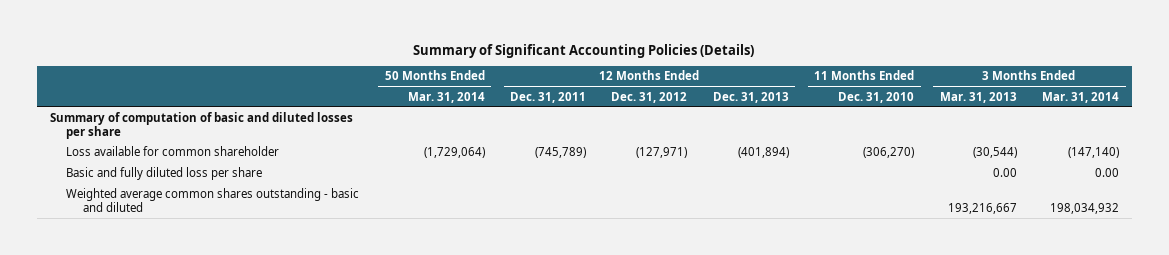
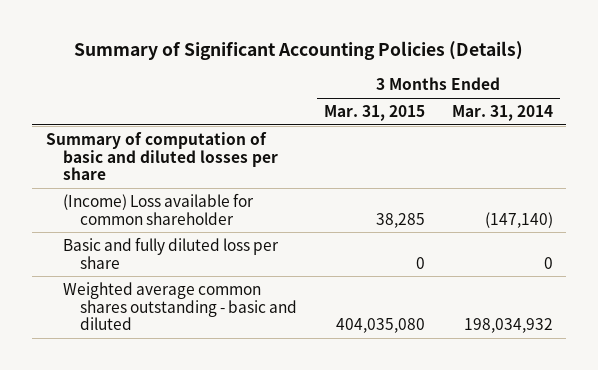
- | 50 Months Ended Mar. 31, 2014 | 12 Months Ended Dec. 31, 2011 | 12 Months Ended Dec. 31, 2012 | 12 Months Ended Dec. 31, 2013 | 11 Months Ended Dec. 31, 2010 | 3 Months Ended Mar. 31, 2013 | 3 Months Ended Mar. 31, 2014
+ | 3 Months Ended Mar. 31, 2015 | 3 Months Ended Mar. 31, 2014
- Loss available for common shareholder | (1,729,064) | (745,789) | (127,971) | (401,894) | (306,270) | (30,544) | (147,140)
- Basic and fully diluted loss per share | | | | | | 0.00 | 0.00
+ (Income) Loss available for common shareholder | 38,285 | (147,140)
+ Basic and fully diluted loss per share | 0 | 0

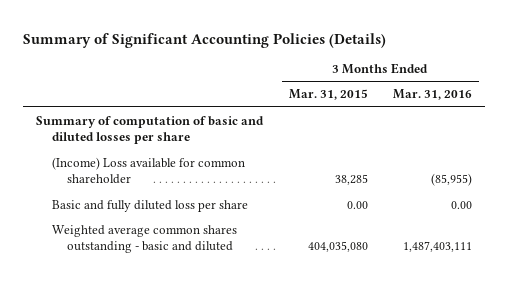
- | 3 Months Ended Mar. 31, 2015 | 3 Months Ended Mar. 31, 2014
+ | 3 Months Ended Mar. 31, 2015 | 3 Months Ended Mar. 31, 2016
- Basic and fully diluted loss per share | 0 | 0
+ Basic and fully diluted loss per share | 0.00 | 0.00

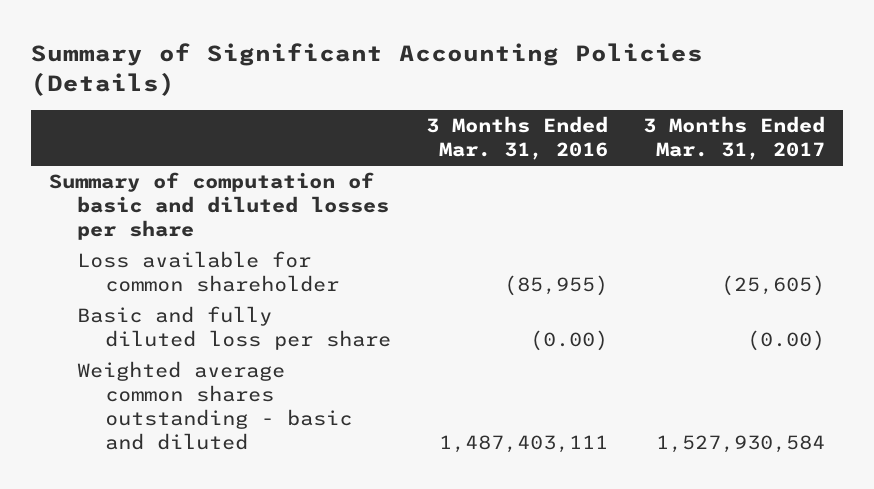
- | 3 Months Ended Mar. 31, 2015 | 3 Months Ended Mar. 31, 2016
+ | 3 Months Ended Mar. 31, 2016 | 3 Months Ended Mar. 31, 2017
- (Income) Loss available for common shareholder | 38,285 | (85,955)
- Basic and fully diluted loss per share | 0.00 | 0.00
+ Loss available for common shareholder | (85,955) | (25,605)
+ Basic and fully diluted loss per share | (0.00) | (0.00)

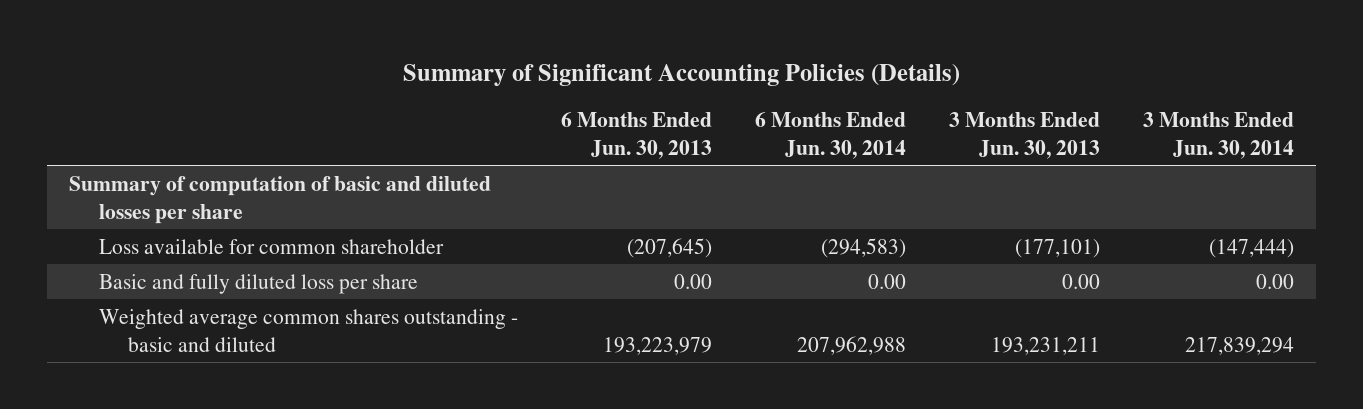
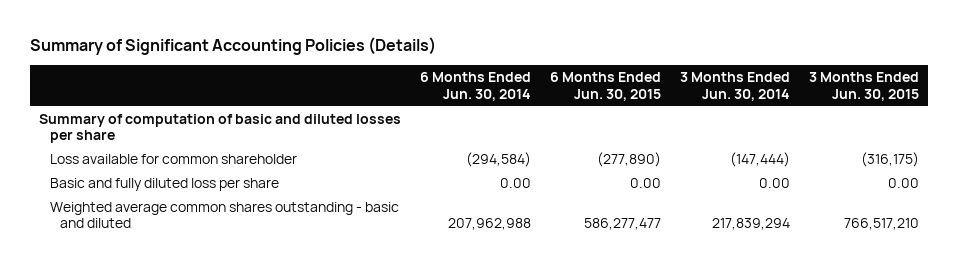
- | 6 Months Ended Jun. 30, 2013 | 6 Months Ended Jun. 30, 2014 | 3 Months Ended Jun. 30, 2013 | 3 Months Ended Jun. 30, 2014
+ | 6 Months Ended Jun. 30, 2014 | 6 Months Ended Jun. 30, 2015 | 3 Months Ended Jun. 30, 2014 | 3 Months Ended Jun. 30, 2015
- Loss available for common shareholder | (207,645) | (294,583) | (177,101) | (147,444)
+ Loss available for common shareholder | (294,584) | (277,890) | (147,444) | (316,175)

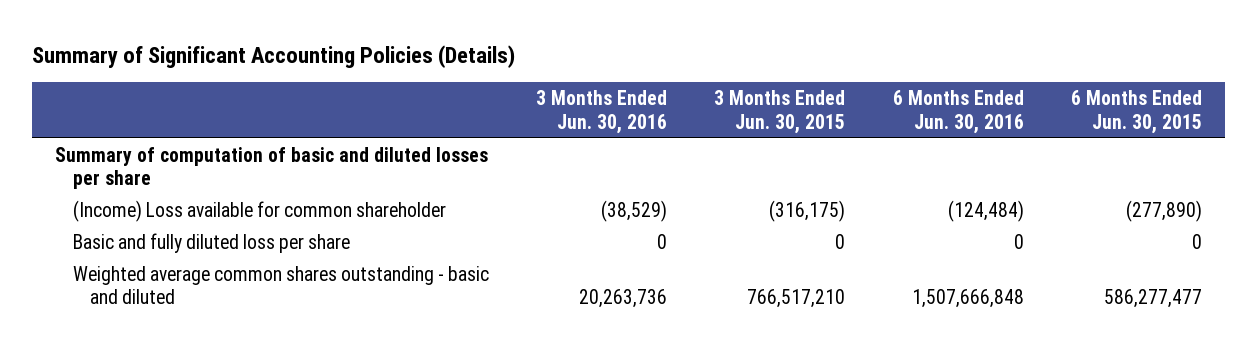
- | 6 Months Ended Jun. 30, 2014 | 6 Months Ended Jun. 30, 2015 | 3 Months Ended Jun. 30, 2014 | 3 Months Ended Jun. 30, 2015
+ | 3 Months Ended Jun. 30, 2016 | 3 Months Ended Jun. 30, 2015 | 6 Months Ended Jun. 30, 2016 | 6 Months Ended Jun. 30, 2015
- Loss available for common shareholder | (294,584) | (277,890) | (147,444) | (316,175)
- Basic and fully diluted loss per share | 0.00 | 0.00 | 0.00 | 0.00
+ (Income) Loss available for common shareholder | (38,529) | (316,175) | (124,484) | (277,890)
+ Basic and fully diluted loss per share | 0 | 0 | 0 | 0

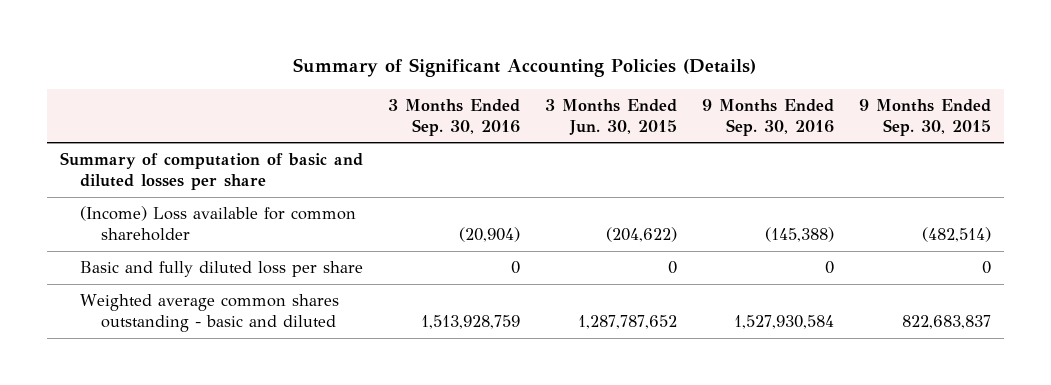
- | 3 Months Ended Jun. 30, 2016 | 3 Months Ended Jun. 30, 2015 | 6 Months Ended Jun. 30, 2016 | 6 Months Ended Jun. 30, 2015
+ | 3 Months Ended Sep. 30, 2016 | 3 Months Ended Jun. 30, 2015 | 9 Months Ended Sep. 30, 2016 | 9 Months Ended Sep. 30, 2015
- (Income) Loss available for common shareholder | (38,529) | (316,175) | (124,484) | (277,890)
+ (Income) Loss available for common shareholder | (20,904) | (204,622) | (145,388) | (482,514)
- Weighted average common shares outstanding - basic and diluted | 20,263,736 | 766,517,210 | 1,507,666,848 | 586,277,477
+ Weighted average common shares outstanding - basic and diluted | 1,513,928,759 | 1,287,787,652 | 1,527,930,584 | 822,683,837

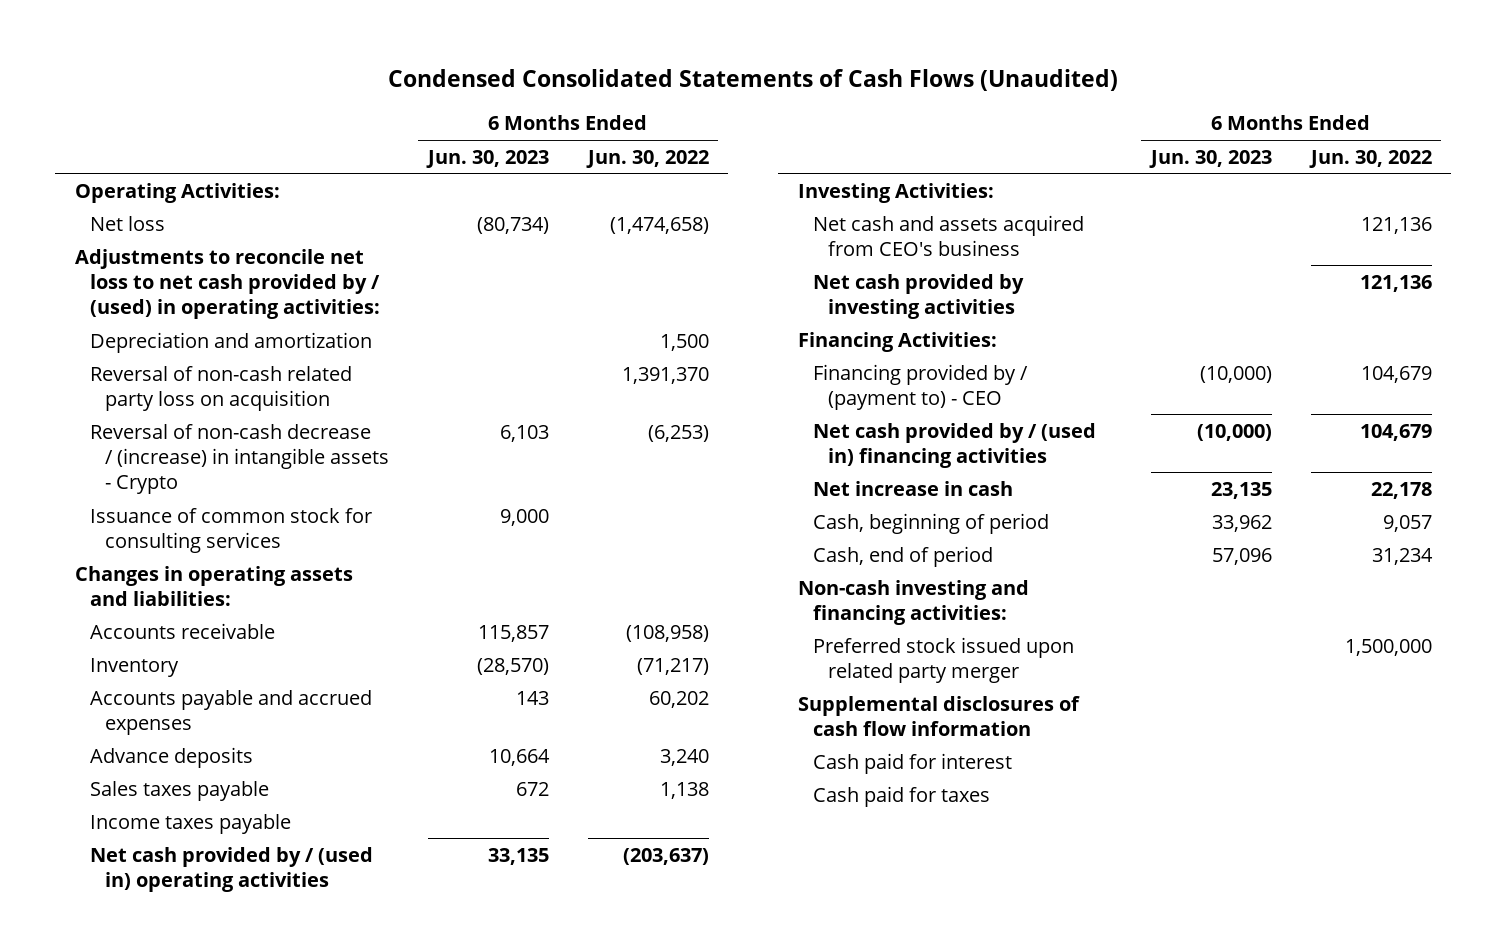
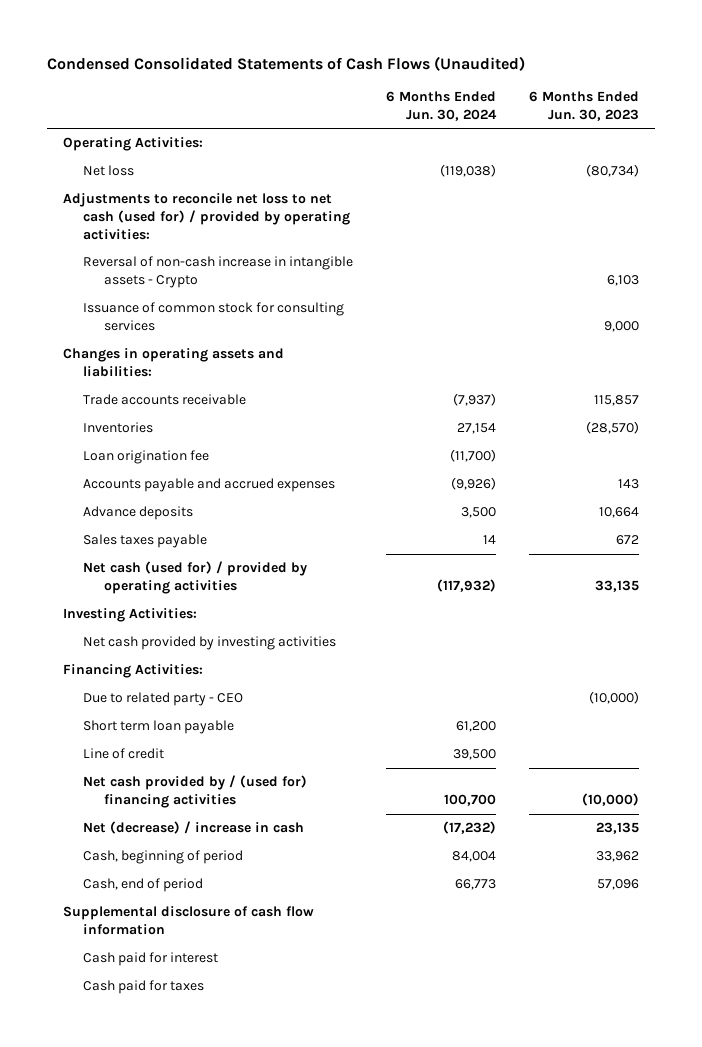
- | 6 Months Ended Jun. 30, 2023 | 6 Months Ended Jun. 30, 2022
+ | 6 Months Ended Jun. 30, 2024 | 6 Months Ended Jun. 30, 2023
- Adjustments to reconcile net loss to net cash provided by / (used) in operating activities:
- Depreciation and amortization | | 1,500
- Reversal of non-cash related party loss on acquisition | | 1,391,370
- Reversal of non-cash decrease / (increase) in intangible assets - Crypto | 6,103 | (6,253)
+ Adjustments to reconcile net loss to net cash (used for) / provided by operating activities:
+ Reversal of non-cash increase in intangible assets - Crypto | | 6,103
- Accounts receivable | 115,857 | (108,958)
- Inventory | (28,570) | (71,217)
+ Trade accounts receivable | (7,937) | 115,857
+ Inventories | 27,154 | (28,570)
+ Loan origination fee | (11,700) |
- Income taxes payable
- Net cash provided by / (used in) operating activities | 33,135 | (203,637)
+ Net cash (used for) / provided by operating activities | (117,932) | 33,135
- Net cash and assets acquired from CEO's business | | 121,136
- Financing provided by / (payment to) - CEO | (10,000) | 104,679
- Net cash provided by / (used in) financing activities | (10,000) | 104,679
- Net increase in cash | 23,135 | 22,178
+ Due to related party - CEO | | (10,000)
+ Short term loan payable | 61,200 |
+ Line of credit | 39,500 |
+ Net cash provided by / (used for) financing activities | 100,700 | (10,000)
+ Net (decrease) / increase in cash | (17,232) | 23,135
- Non-cash investing and financing activities:
- Preferred stock issued upon related party merger | | 1,500,000
- Supplemental disclosures of cash flow information
+ Supplemental disclosure of cash flow information

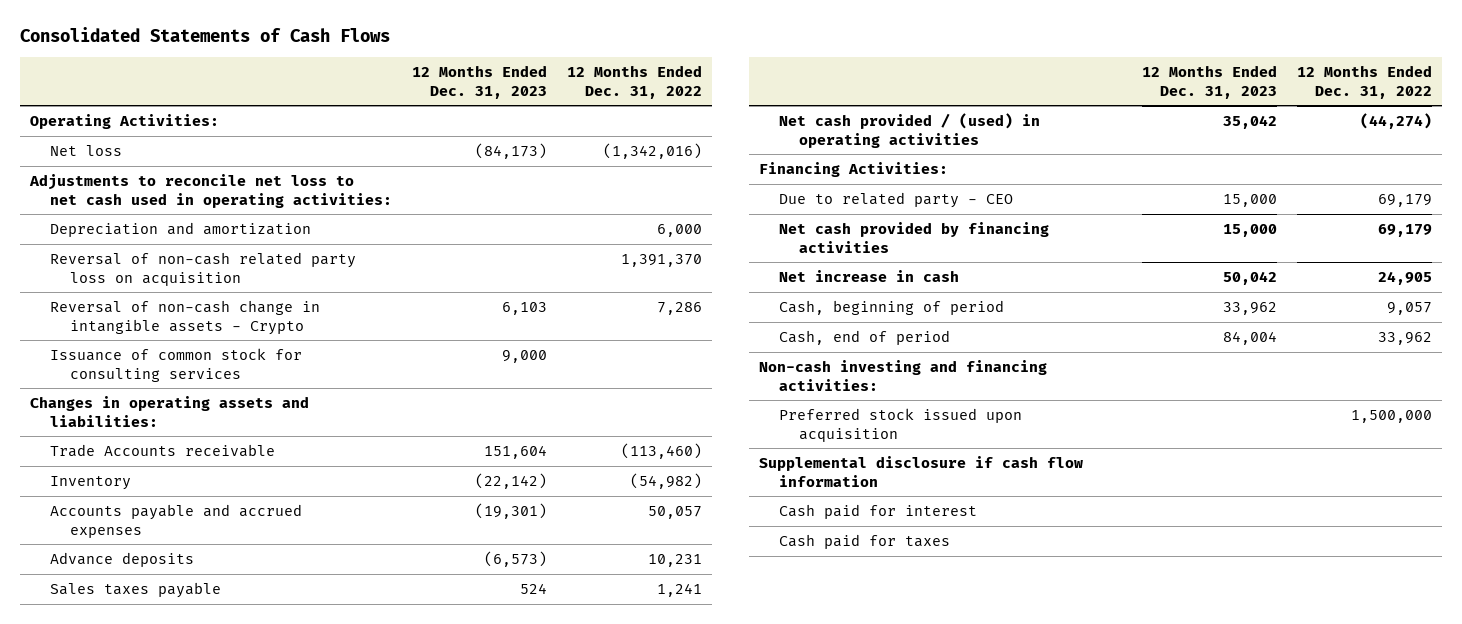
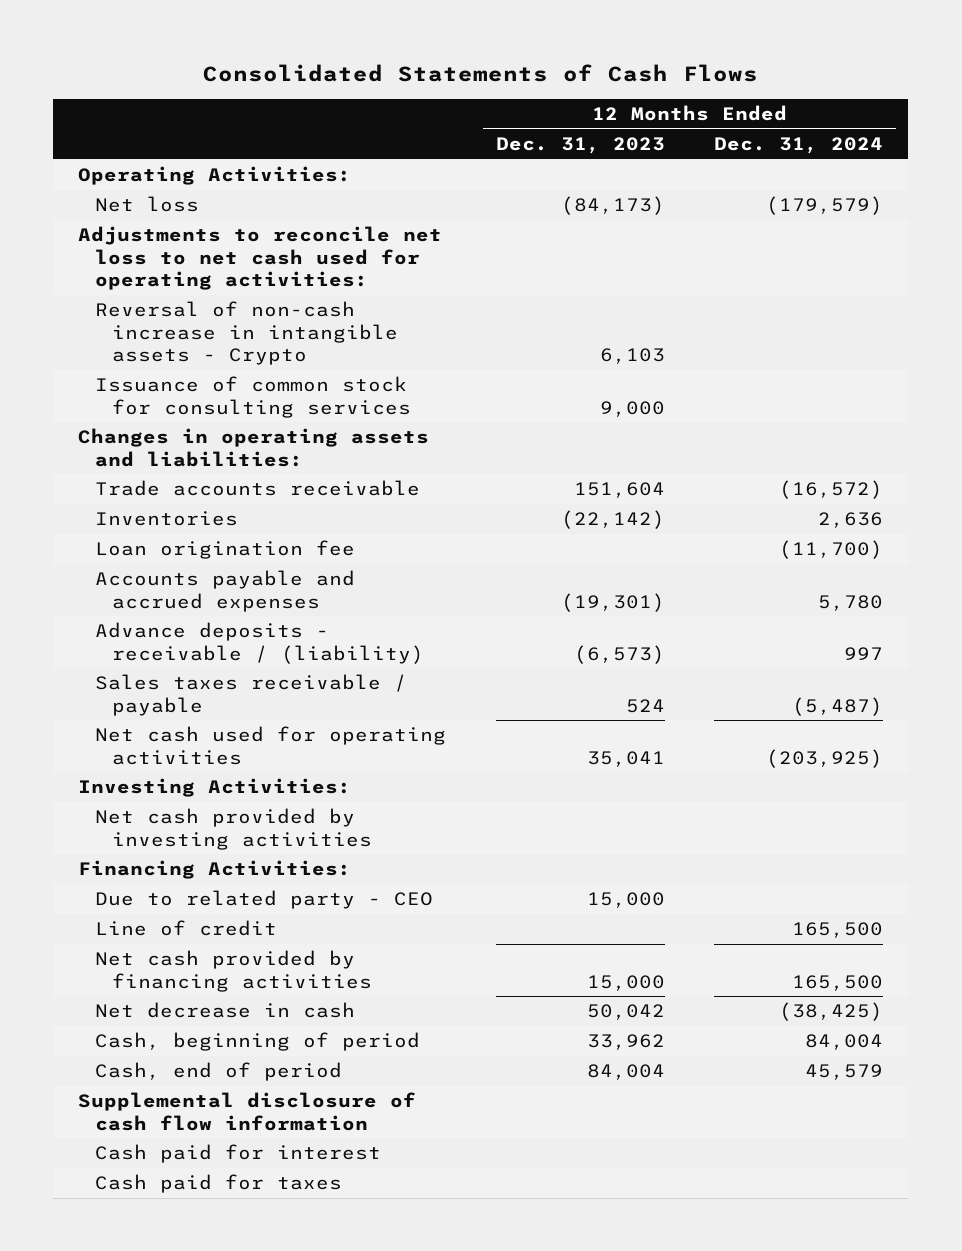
- | 12 Months Ended Dec. 31, 2023 | 12 Months Ended Dec. 31, 2022
+ | 12 Months Ended Dec. 31, 2023 | 12 Months Ended Dec. 31, 2024
- Adjustments to reconcile net loss to net cash used in operating activities:
- Depreciation and amortization | | 6,000
- Reversal of non-cash related party loss on acquisition | | 1,391,370
- Reversal of non-cash change in intangible assets - Crypto | 6,103 | 7,286
+ Adjustments to reconcile net loss to net cash used for operating activities:
+ Reversal of non-cash increase in intangible assets - Crypto | 6,103 |
- Trade Accounts receivable | 151,604 | (113,460)
- Inventory | (22,142) | (54,982)
+ Trade accounts receivable | 151,604 | (16,572)
+ Inventories | (22,142) | 2,636
+ Loan origination fee | | (11,700)
- Advance deposits | (6,573) | 10,231
- Sales taxes payable | 524 | 1,241
- Net cash provided / (used) in operating activities | 35,042 | (44,274)
+ Advance deposits - receivable / (liability) | (6,573) | 997
+ Sales taxes receivable / payable | 524 | (5,487)
+ Net cash used for operating activities | 35,041 | (203,925)
+ Investing Activities:
+ Net cash provided by investing activities
+ Line of credit | | 165,500
- Net increase in cash | 50,042 | 24,905
+ Net decrease in cash | 50,042 | (38,425)
- Non-cash investing and financing activities:
- Preferred stock issued upon acquisition | | 1,500,000
- Supplemental disclosure if cash flow information
+ Supplemental disclosure of cash flow information

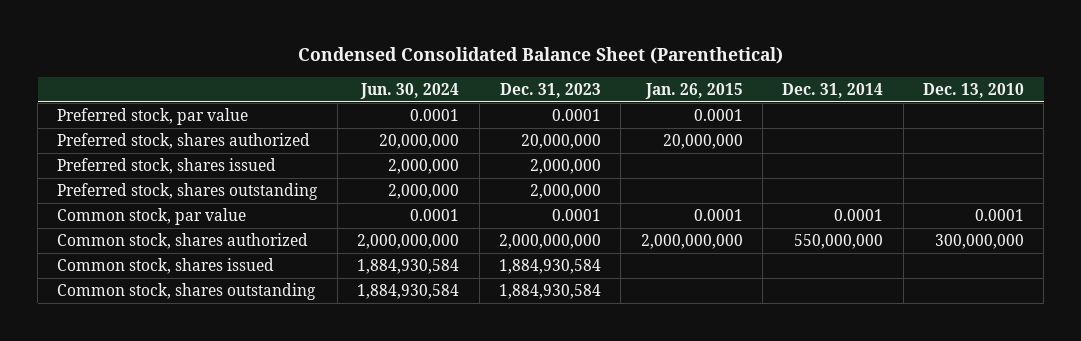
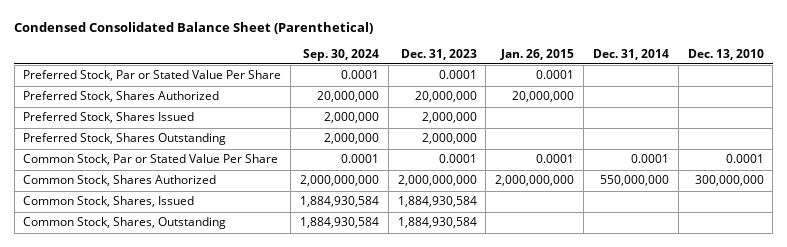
- | Jun. 30, 2024 | Dec. 31, 2023 | Jan. 26, 2015 | Dec. 31, 2014 | Dec. 13, 2010
+ | Sep. 30, 2024 | Dec. 31, 2023 | Jan. 26, 2015 | Dec. 31, 2014 | Dec. 13, 2010
- Preferred stock, par value | 0.0001 | 0.0001 | 0.0001 | |
- Preferred stock, shares authorized | 20,000,000 | 20,000,000 | 20,000,000 | |
- Preferred stock, shares issued | 2,000,000 | 2,000,000 | | |
- Preferred stock, shares outstanding | 2,000,000 | 2,000,000 | | |
- Common stock, par value | 0.0001 | 0.0001 | 0.0001 | 0.0001 | 0.0001
- Common stock, shares authorized | 2,000,000,000 | 2,000,000,000 | 2,000,000,000 | 550,000,000 | 300,000,000
- Common stock, shares issued | 1,884,930,584 | 1,884,930,584 | | |
- Common stock, shares outstanding | 1,884,930,584 | 1,884,930,584 | | |
+ Preferred Stock, Par or Stated Value Per Share | 0.0001 | 0.0001 | 0.0001 | |
+ Preferred Stock, Shares Authorized | 20,000,000 | 20,000,000 | 20,000,000 | |
+ Preferred Stock, Shares Issued | 2,000,000 | 2,000,000 | | |
+ Preferred Stock, Shares Outstanding | 2,000,000 | 2,000,000 | | |
+ Common Stock, Par or Stated Value Per Share | 0.0001 | 0.0001 | 0.0001 | 0.0001 | 0.0001
+ Common Stock, Shares Authorized | 2,000,000,000 | 2,000,000,000 | 2,000,000,000 | 550,000,000 | 300,000,000
+ Common Stock, Shares, Issued | 1,884,930,584 | 1,884,930,584 | | |
+ Common Stock, Shares, Outstanding | 1,884,930,584 | 1,884,930,584 | | |

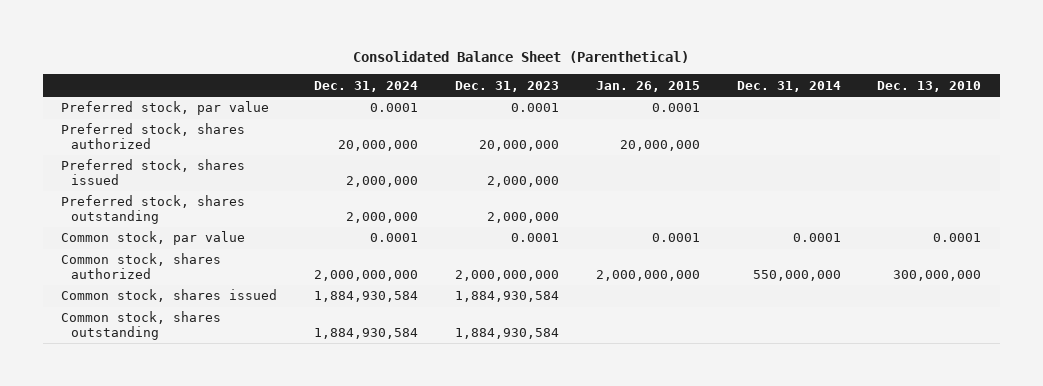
- Condensed Consolidated Balance Sheet (Parenthetical)
+ Consolidated Balance Sheet (Parenthetical)
- | Sep. 30, 2024 | Dec. 31, 2023 | Jan. 26, 2015 | Dec. 31, 2014 | Dec. 13, 2010
+ | Dec. 31, 2024 | Dec. 31, 2023 | Jan. 26, 2015 | Dec. 31, 2014 | Dec. 13, 2010
- Preferred Stock, Par or Stated Value Per Share | 0.0001 | 0.0001 | 0.0001 | |
- Preferred Stock, Shares Authorized | 20,000,000 | 20,000,000 | 20,000,000 | |
- Preferred Stock, Shares Issued | 2,000,000 | 2,000,000 | | |
- Preferred Stock, Shares Outstanding | 2,000,000 | 2,000,000 | | |
- Common Stock, Par or Stated Value Per Share | 0.0001 | 0.0001 | 0.0001 | 0.0001 | 0.0001
- Common Stock, Shares Authorized | 2,000,000,000 | 2,000,000,000 | 2,000,000,000 | 550,000,000 | 300,000,000
- Common Stock, Shares, Issued | 1,884,930,584 | 1,884,930,584 | | |
- Common Stock, Shares, Outstanding | 1,884,930,584 | 1,884,930,584 | | |
+ Preferred stock, par value | 0.0001 | 0.0001 | 0.0001 | |
+ Preferred stock, shares authorized | 20,000,000 | 20,000,000 | 20,000,000 | |
+ Preferred stock, shares issued | 2,000,000 | 2,000,000 | | |
+ Preferred stock, shares outstanding | 2,000,000 | 2,000,000 | | |
+ Common stock, par value | 0.0001 | 0.0001 | 0.0001 | 0.0001 | 0.0001
+ Common stock, shares authorized | 2,000,000,000 | 2,000,000,000 | 2,000,000,000 | 550,000,000 | 300,000,000
+ Common stock, shares issued | 1,884,930,584 | 1,884,930,584 | | |
+ Common stock, shares outstanding | 1,884,930,584 | 1,884,930,584 | | |

